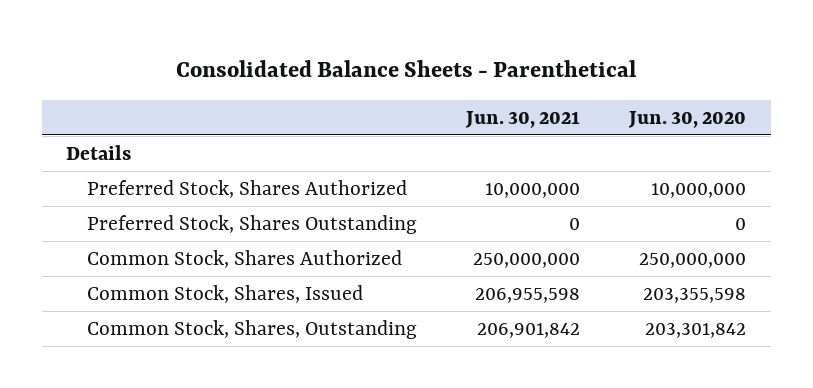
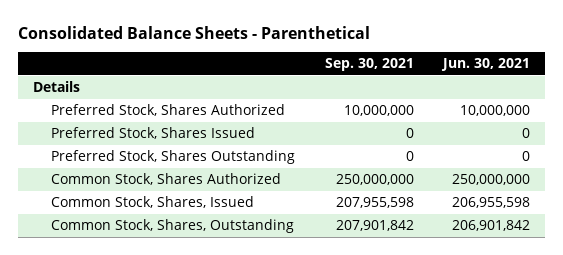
- | Jun. 30, 2021 | Jun. 30, 2020
+ | Sep. 30, 2021 | Jun. 30, 2021
+ Preferred Stock, Shares Issued | 0 | 0

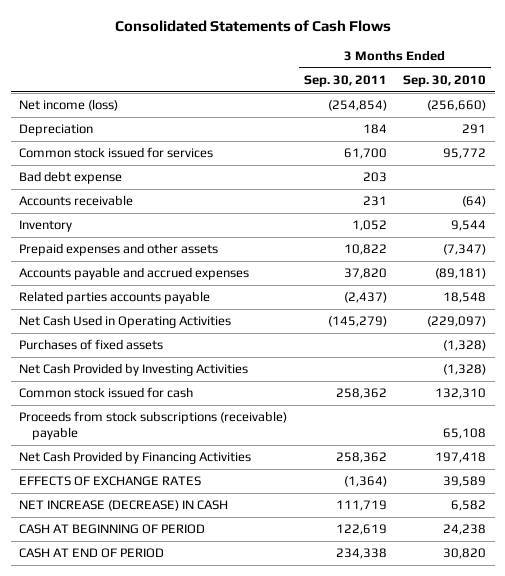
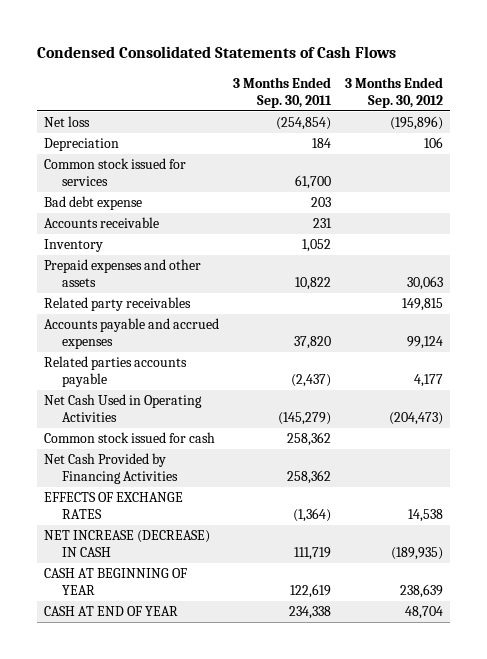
- Consolidated Statements of Cash Flows
+ Condensed Consolidated Statements of Cash Flows
- | 3 Months Ended Sep. 30, 2011 | 3 Months Ended Sep. 30, 2010
+ | 3 Months Ended Sep. 30, 2011 | 3 Months Ended Sep. 30, 2012
- Net income (loss) | (254,854) | (256,660)
+ Net loss | (254,854) | (195,896)
+ Related party receivables | | 149,815
- Purchases of fixed assets | | (1,328)
- Net Cash Provided by Investing Activities | | (1,328)
- Proceeds from stock subscriptions (receivable) payable | | 65,108
- CASH AT BEGINNING OF PERIOD | 122,619 | 24,238
- CASH AT END OF PERIOD | 234,338 | 30,820
+ CASH AT BEGINNING OF YEAR | 122,619 | 238,639
+ CASH AT END OF YEAR | 234,338 | 48,704

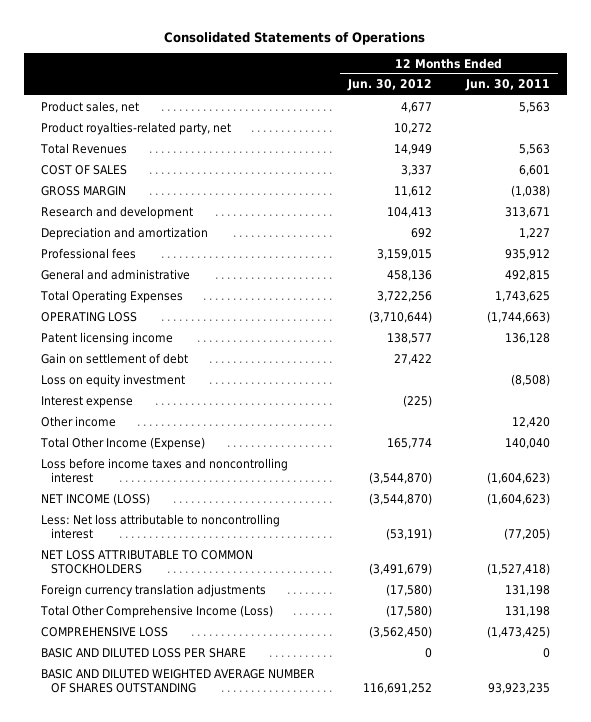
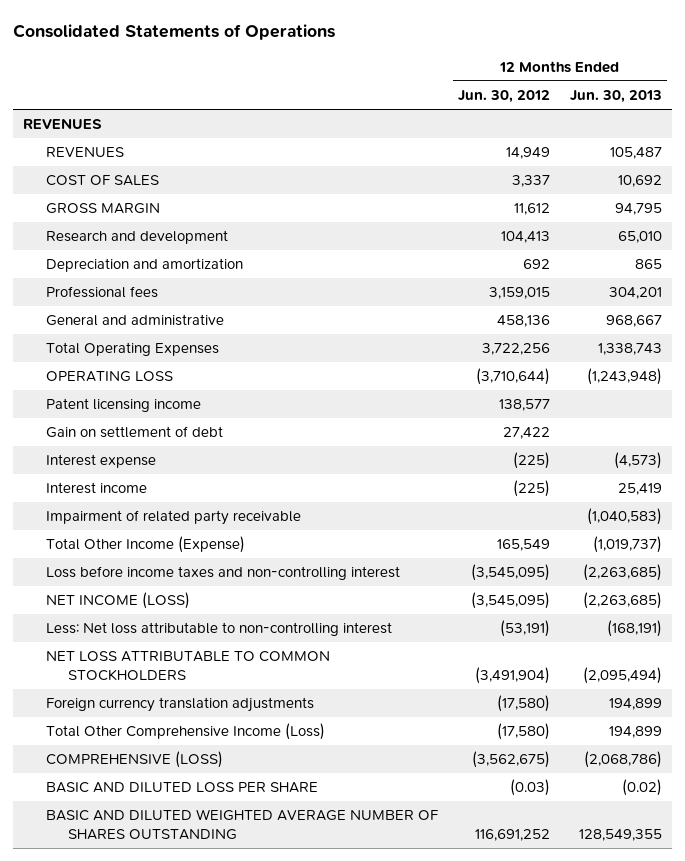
- | 12 Months Ended Jun. 30, 2012 | 12 Months Ended Jun. 30, 2011
+ | 12 Months Ended Jun. 30, 2012 | 12 Months Ended Jun. 30, 2013
- Product sales, net | 4,677 | 5,563
- Product royalties-related party, net | 10,272 |
- Total Revenues | 14,949 | 5,563
+ REVENUES
+ REVENUES | 14,949 | 105,487
- Loss on equity investment | | (8,508)
- Other income | | 12,420
- Total Other Income (Expense) | 165,774 | 140,040
- Loss before income taxes and noncontrolling interest | (3,544,870) | (1,604,623)
- NET INCOME (LOSS) | (3,544,870) | (1,604,623)
- Less: Net loss attributable to noncontrolling interest | (53,191) | (77,205)
- NET LOSS ATTRIBUTABLE TO COMMON STOCKHOLDERS | (3,491,679) | (1,527,418)
+ Interest income | (225) | 25,419
+ Impairment of related party receivable | | (1,040,583)
+ Total Other Income (Expense) | 165,549 | (1,019,737)
+ Loss before income taxes and non-controlling interest | (3,545,095) | (2,263,685)
+ NET INCOME (LOSS) | (3,545,095) | (2,263,685)
+ Less: Net loss attributable to non-controlling interest | (53,191) | (168,191)
+ NET LOSS ATTRIBUTABLE TO COMMON STOCKHOLDERS | (3,491,904) | (2,095,494)
- COMPREHENSIVE LOSS | (3,562,450) | (1,473,425)
- BASIC AND DILUTED LOSS PER SHARE | 0 | 0
+ COMPREHENSIVE (LOSS) | (3,562,675) | (2,068,786)
+ BASIC AND DILUTED LOSS PER SHARE | (0.03) | (0.02)

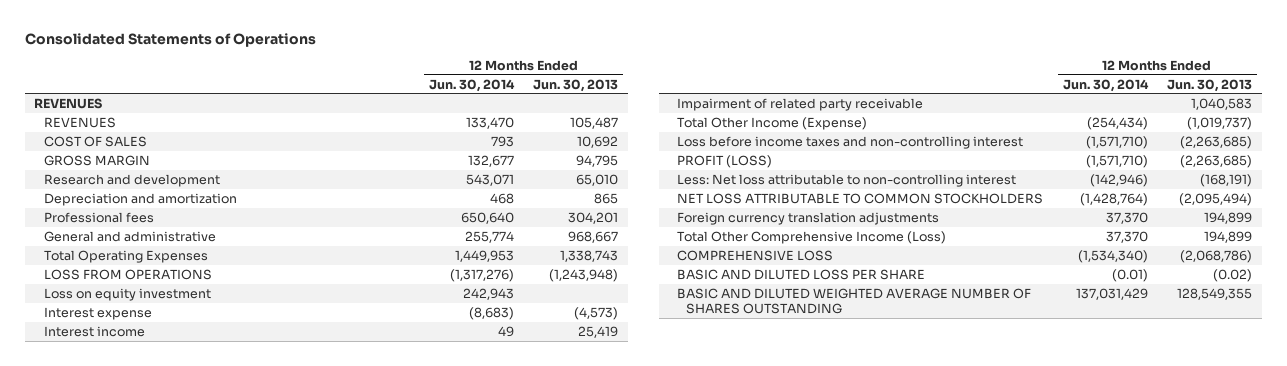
- | 12 Months Ended Jun. 30, 2012 | 12 Months Ended Jun. 30, 2013
+ | 12 Months Ended Jun. 30, 2014 | 12 Months Ended Jun. 30, 2013
- OPERATING LOSS | (3,710,644) | (1,243,948)
- Patent licensing income | 138,577 |
- Gain on settlement of debt | 27,422 |
+ LOSS FROM OPERATIONS | (1,317,276) | (1,243,948)
+ Loss on equity investment | 242,943 |
- Impairment of related party receivable | | (1,040,583)
+ Impairment of related party receivable | | 1,040,583
- NET INCOME (LOSS) | (3,545,095) | (2,263,685)
+ PROFIT (LOSS) | (1,571,710) | (2,263,685)
- COMPREHENSIVE (LOSS) | (3,562,675) | (2,068,786)
+ COMPREHENSIVE LOSS | (1,534,340) | (2,068,786)

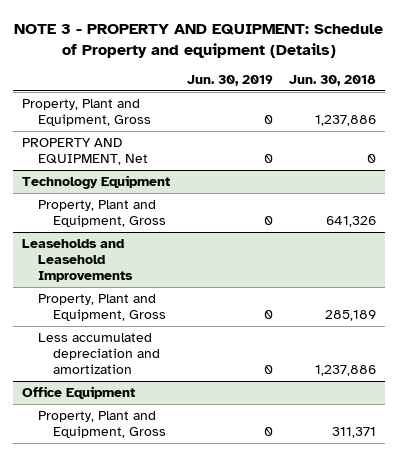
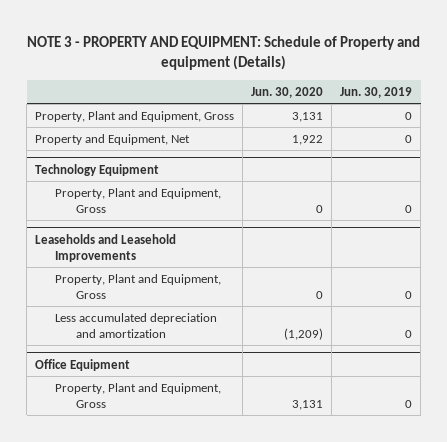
- | Jun. 30, 2019 | Jun. 30, 2018
+ | Jun. 30, 2020 | Jun. 30, 2019
- PROPERTY AND EQUIPMENT, Net | 0 | 0
+ Property and Equipment, Net | 1,922 | 0

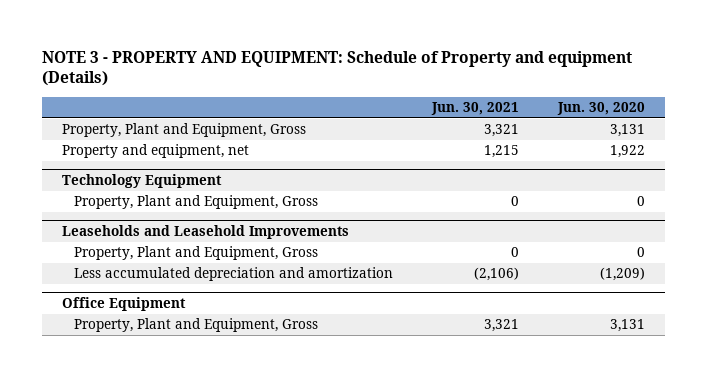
- | Jun. 30, 2020 | Jun. 30, 2019
+ | Jun. 30, 2021 | Jun. 30, 2020
- Property and Equipment, Net | 1,922 | 0
+ Property and equipment, net | 1,215 | 1,922

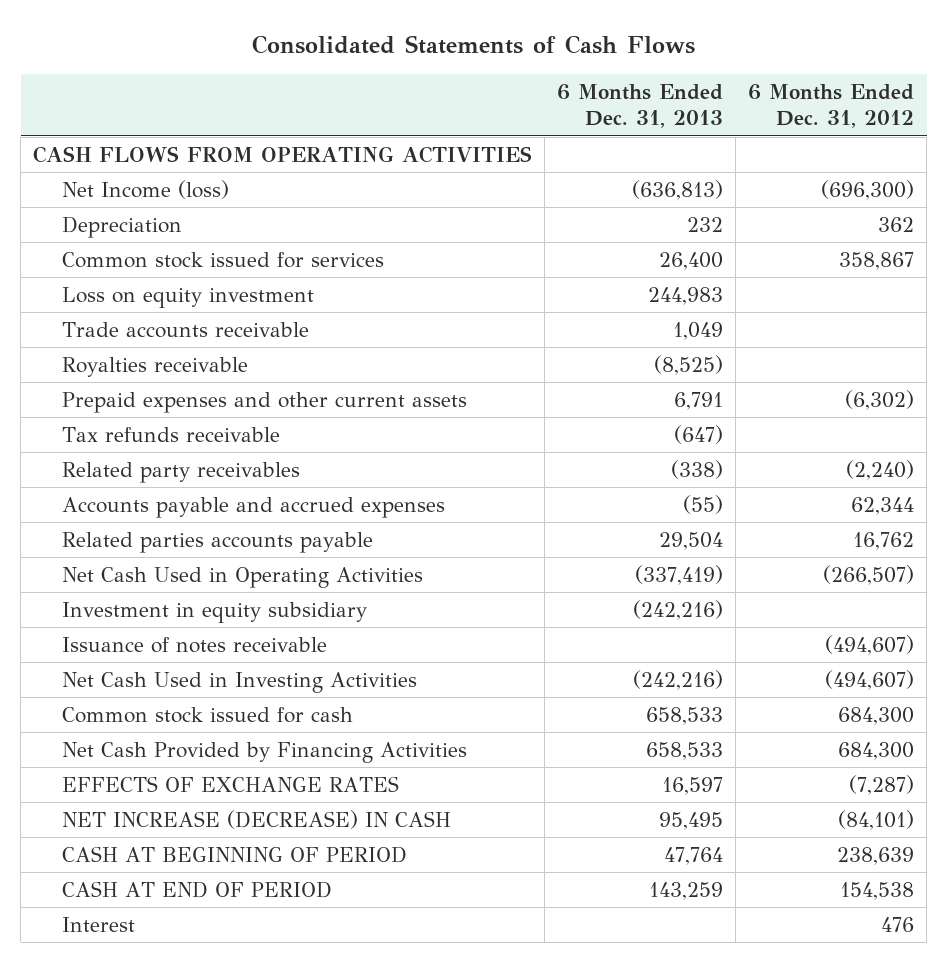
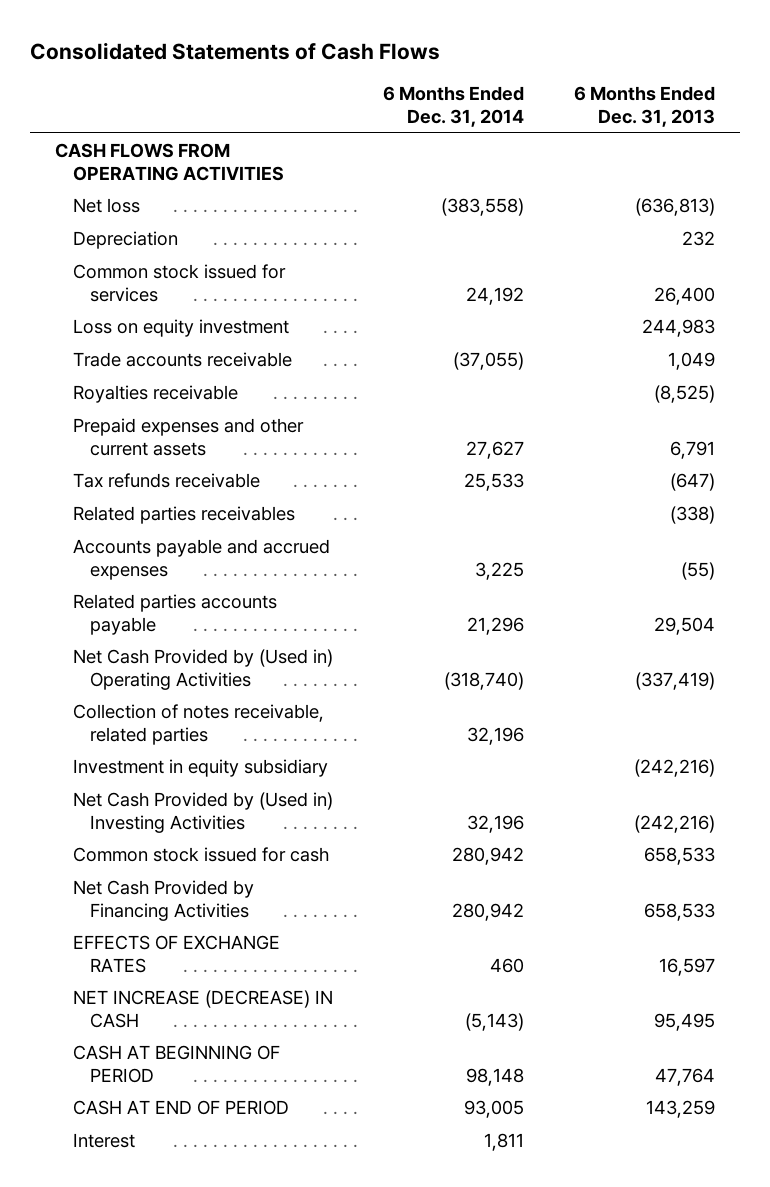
- | 6 Months Ended Dec. 31, 2013 | 6 Months Ended Dec. 31, 2012
+ | 6 Months Ended Dec. 31, 2014 | 6 Months Ended Dec. 31, 2013
- Net Income (loss) | (636,813) | (696,300)
+ Net loss | (383,558) | (636,813)
- Related party receivables | (338) | (2,240)
+ Related parties receivables | | (338)
- Net Cash Used in Operating Activities | (337,419) | (266,507)
+ Net Cash Provided by (Used in) Operating Activities | (318,740) | (337,419)
+ Collection of notes receivable, related parties | 32,196 |
- Issuance of notes receivable | | (494,607)
- Net Cash Used in Investing Activities | (242,216) | (494,607)
+ Net Cash Provided by (Used in) Investing Activities | 32,196 | (242,216)

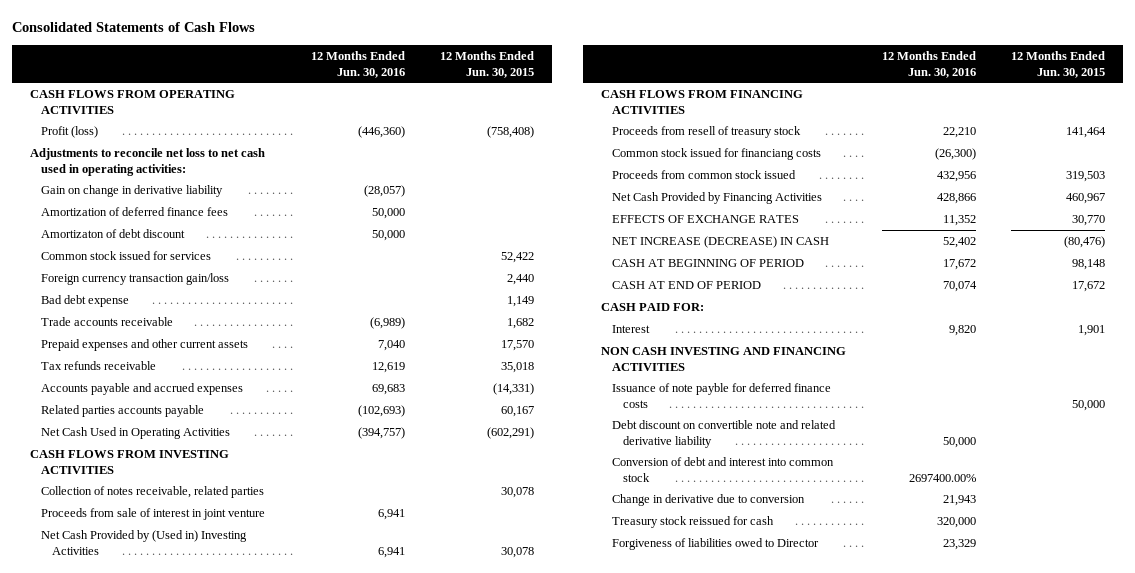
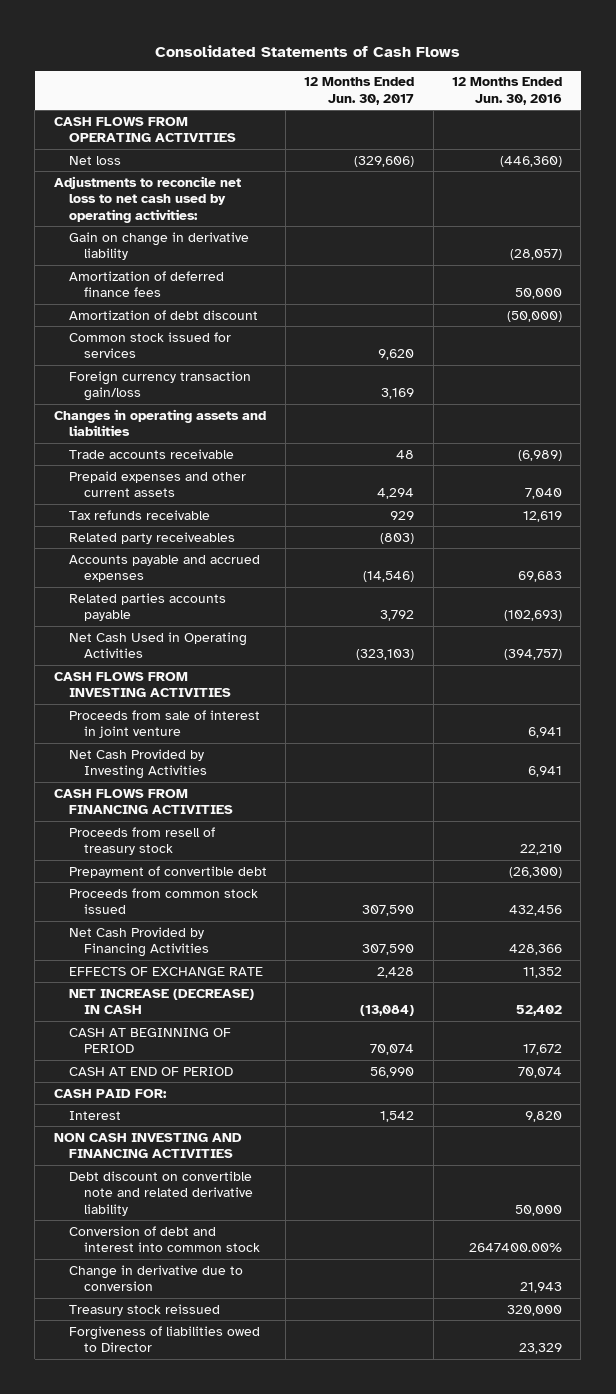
- | 12 Months Ended Jun. 30, 2016 | 12 Months Ended Jun. 30, 2015
+ | 12 Months Ended Jun. 30, 2017 | 12 Months Ended Jun. 30, 2016
- Profit (loss) | (446,360) | (758,408)
- Adjustments to reconcile net loss to net cash used in operating activities:
+ Net loss | (329,606) | (446,360)
+ Adjustments to reconcile net loss to net cash used by operating activities:
- Amortizaton of debt discount | 50,000 |
+ Amortization of debt discount | | (50,000)
- Bad debt expense | | 1,149
+ Changes in operating assets and liabilities
+ Related party receiveables | (803) |
- Collection of notes receivable, related parties | | 30,078
- Net Cash Provided by (Used in) Investing Activities | 6,941 | 30,078
+ Net Cash Provided by Investing Activities | | 6,941
- Common stock issued for financiang costs | (26,300) |
- Proceeds from common stock issued | 432,956 | 319,503
- Net Cash Provided by Financing Activities | 428,866 | 460,967
- EFFECTS OF EXCHANGE RATES | 11,352 | 30,770
+ Prepayment of convertible debt | | (26,300)
+ Proceeds from common stock issued | 307,590 | 432,456
+ Net Cash Provided by Financing Activities | 307,590 | 428,366
+ EFFECTS OF EXCHANGE RATE | 2,428 | 11,352
- Issuance of note payble for deferred finance costs | | 50,000
- Conversion of debt and interest into common stock | 2697400.00% |
+ Conversion of debt and interest into common stock | | 2647400.00%
- Treasury stock reissued for cash | 320,000 |
+ Treasury stock reissued | | 320,000

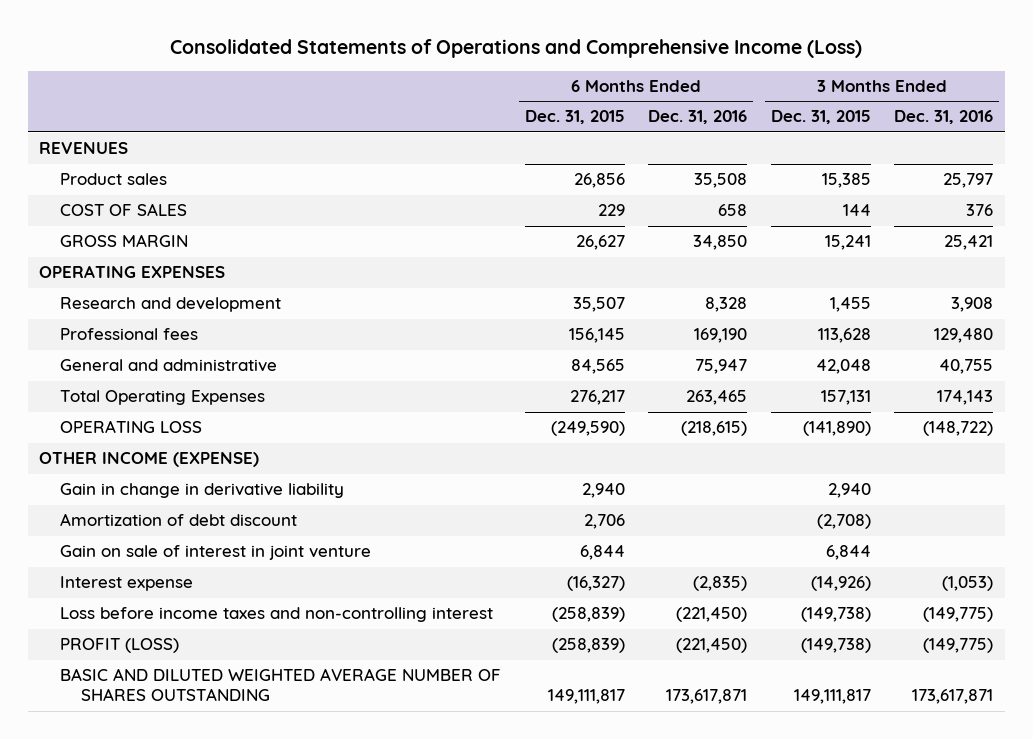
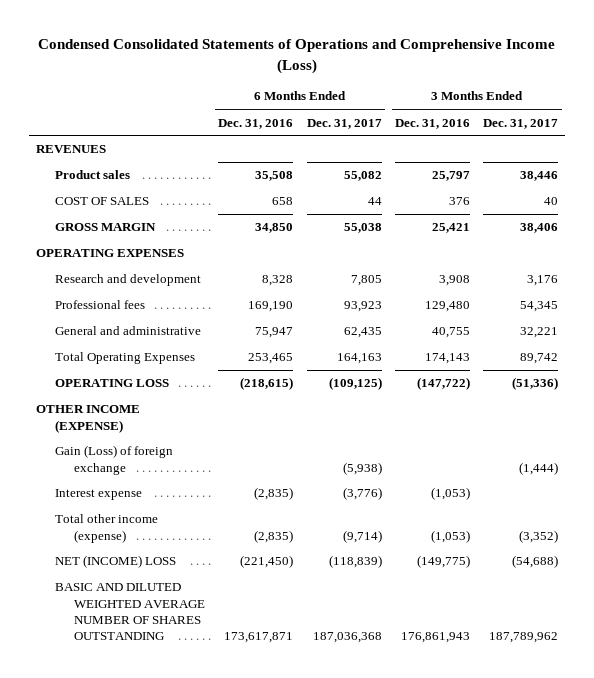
- Consolidated Statements of Operations and Comprehensive Income (Loss)
+ Condensed Consolidated Statements of Operations and Comprehensive Income (Loss)
- | 6 Months Ended Dec. 31, 2015 | 6 Months Ended Dec. 31, 2016 | 3 Months Ended Dec. 31, 2015 | 3 Months Ended Dec. 31, 2016
+ | 6 Months Ended Dec. 31, 2016 | 6 Months Ended Dec. 31, 2017 | 3 Months Ended Dec. 31, 2016 | 3 Months Ended Dec. 31, 2017
- Total Operating Expenses | 276,217 | 263,465 | 157,131 | 174,143
- OPERATING LOSS | (249,590) | (218,615) | (141,890) | (148,722)
+ Total Operating Expenses | 253,465 | 164,163 | 174,143 | 89,742
+ OPERATING LOSS | (218,615) | (109,125) | (147,722) | (51,336)
- Gain in change in derivative liability | 2,940 | | 2,940 |
- Amortization of debt discount | 2,706 | | (2,708) |
- Gain on sale of interest in joint venture | 6,844 | | 6,844 |
+ Gain (Loss) of foreign exchange | | (5,938) | | (1,444)
- Loss before income taxes and non-controlling interest | (258,839) | (221,450) | (149,738) | (149,775)
- PROFIT (LOSS) | (258,839) | (221,450) | (149,738) | (149,775)
- BASIC AND DILUTED WEIGHTED AVERAGE NUMBER OF SHARES OUTSTANDING | 149,111,817 | 173,617,871 | 149,111,817 | 173,617,871
+ Total other income (expense) | (2,835) | (9,714) | (1,053) | (3,352)
+ NET (INCOME) LOSS | (221,450) | (118,839) | (149,775) | (54,688)
+ BASIC AND DILUTED WEIGHTED AVERAGE NUMBER OF SHARES OUTSTANDING | 173,617,871 | 187,036,368 | 176,861,943 | 187,789,962

